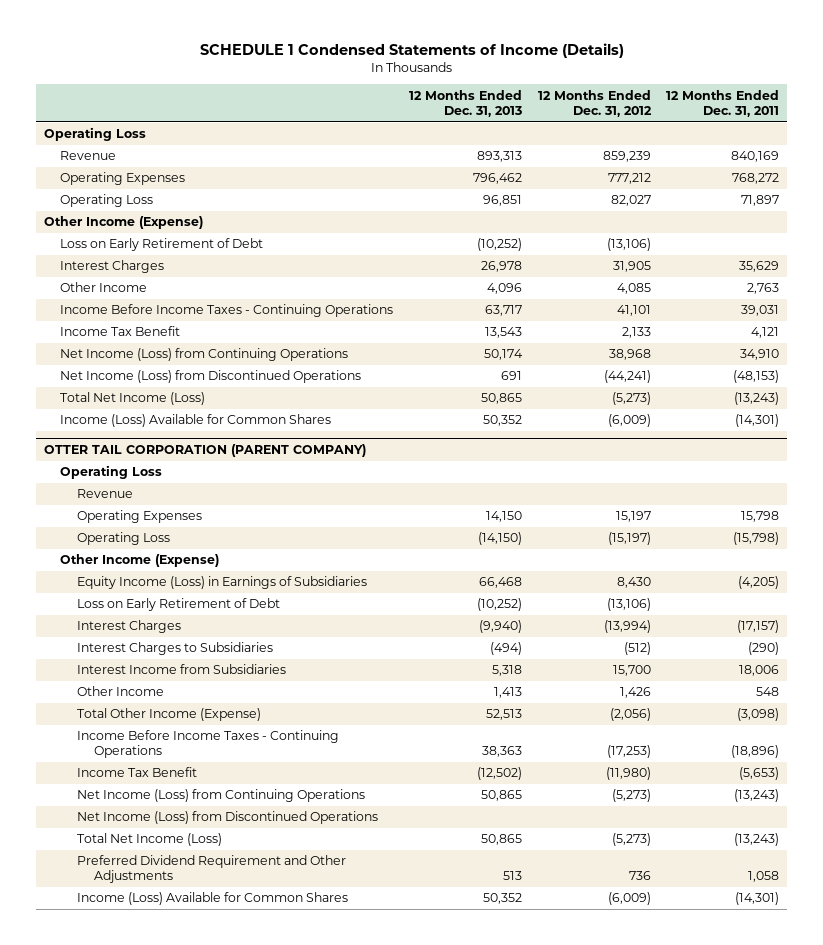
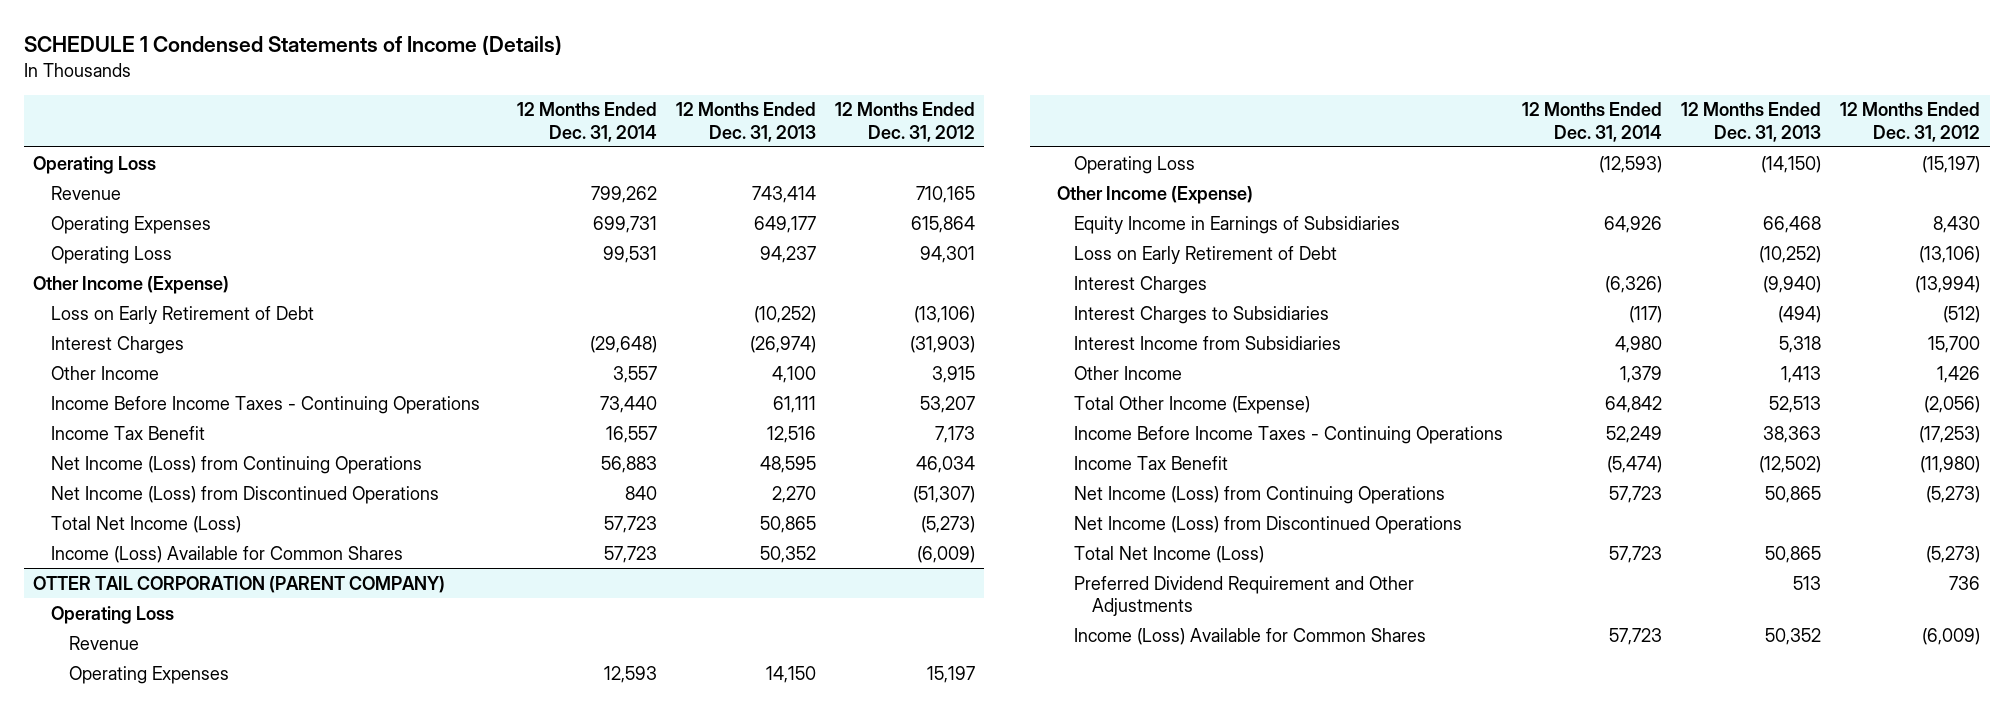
- | 12 Months Ended Dec. 31, 2013 | 12 Months Ended Dec. 31, 2012 | 12 Months Ended Dec. 31, 2011
+ | 12 Months Ended Dec. 31, 2014 | 12 Months Ended Dec. 31, 2013 | 12 Months Ended Dec. 31, 2012
- Revenue | 893,313 | 859,239 | 840,169
- Operating Expenses | 796,462 | 777,212 | 768,272
- Operating Loss | 96,851 | 82,027 | 71,897
+ Revenue | 799,262 | 743,414 | 710,165
+ Operating Expenses | 699,731 | 649,177 | 615,864
+ Operating Loss | 99,531 | 94,237 | 94,301
- Interest Charges | 26,978 | 31,905 | 35,629
- Other Income | 4,096 | 4,085 | 2,763
- Income Before Income Taxes - Continuing Operations | 63,717 | 41,101 | 39,031
- Income Tax Benefit | 13,543 | 2,133 | 4,121
- Net Income (Loss) from Continuing Operations | 50,174 | 38,968 | 34,910
- Net Income (Loss) from Discontinued Operations | 691 | (44,241) | (48,153)
+ Interest Charges | (29,648) | (26,974) | (31,903)
+ Other Income | 3,557 | 4,100 | 3,915
+ Income Before Income Taxes - Continuing Operations | 73,440 | 61,111 | 53,207
+ Income Tax Benefit | 16,557 | 12,516 | 7,173
+ Net Income (Loss) from Continuing Operations | 56,883 | 48,595 | 46,034
+ Net Income (Loss) from Discontinued Operations | 840 | 2,270 | (51,307)
@ OTTER TAIL CORPORATION (PARENT COMPANY)
- Equity Income (Loss) in Earnings of Subsidiaries | 66,468 | 8,430 | (4,205)
+ Equity Income in Earnings of Subsidiaries | 64,926 | 66,468 | 8,430

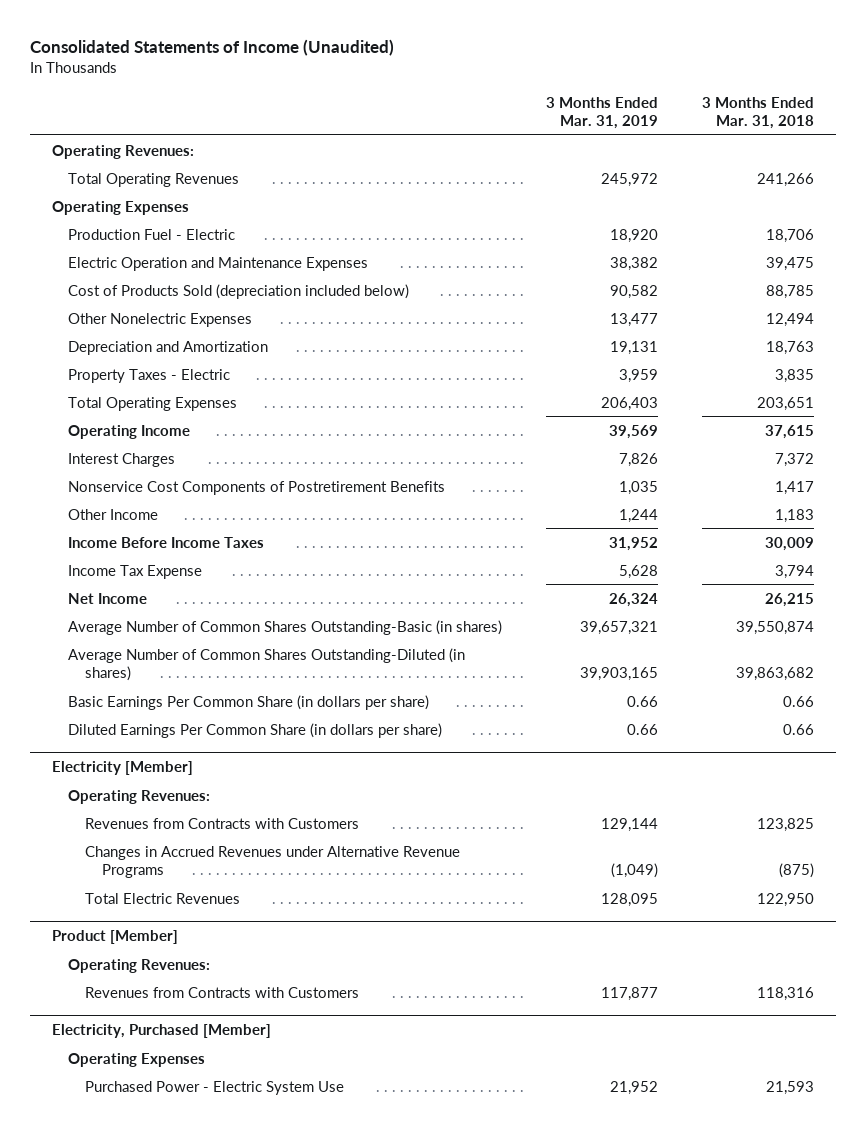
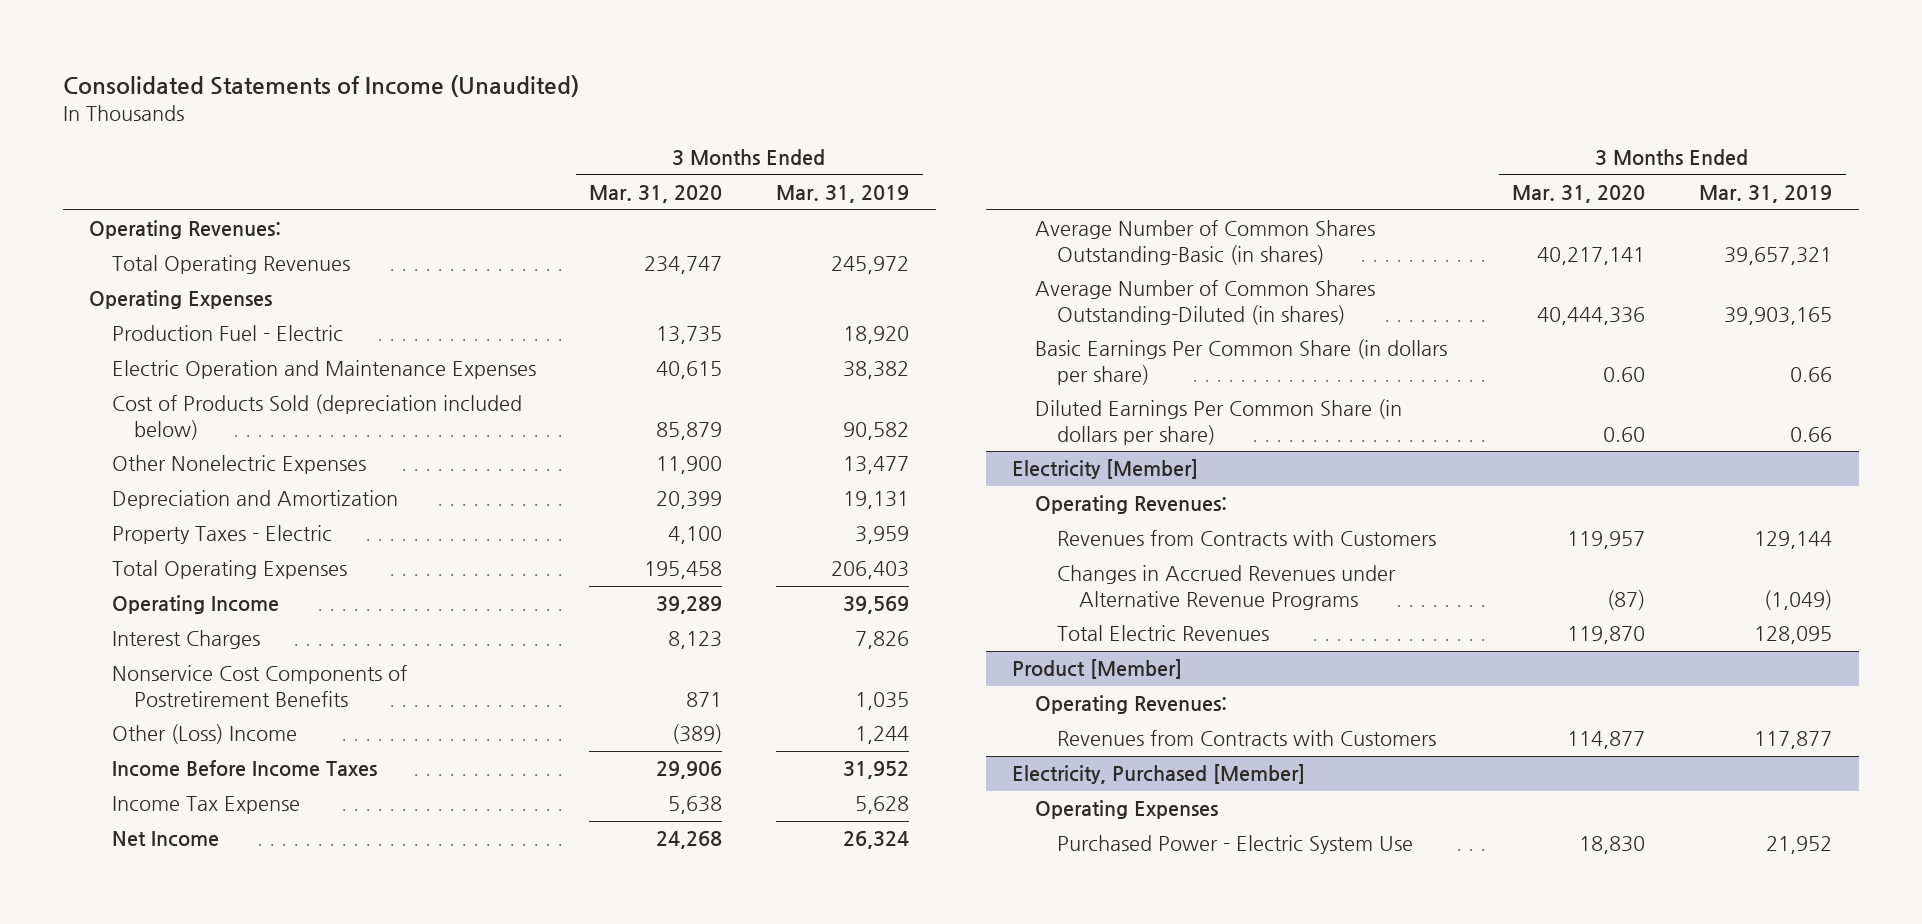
- | 3 Months Ended Mar. 31, 2019 | 3 Months Ended Mar. 31, 2018
+ | 3 Months Ended Mar. 31, 2020 | 3 Months Ended Mar. 31, 2019
- Other Income | 1,244 | 1,183
+ Other (Loss) Income | (389) | 1,244

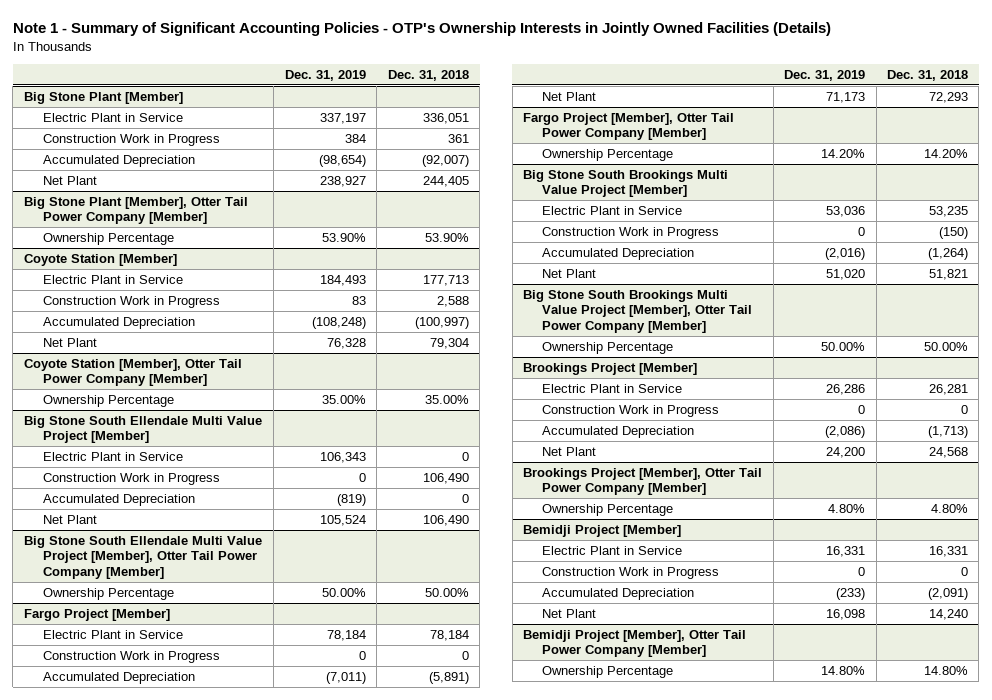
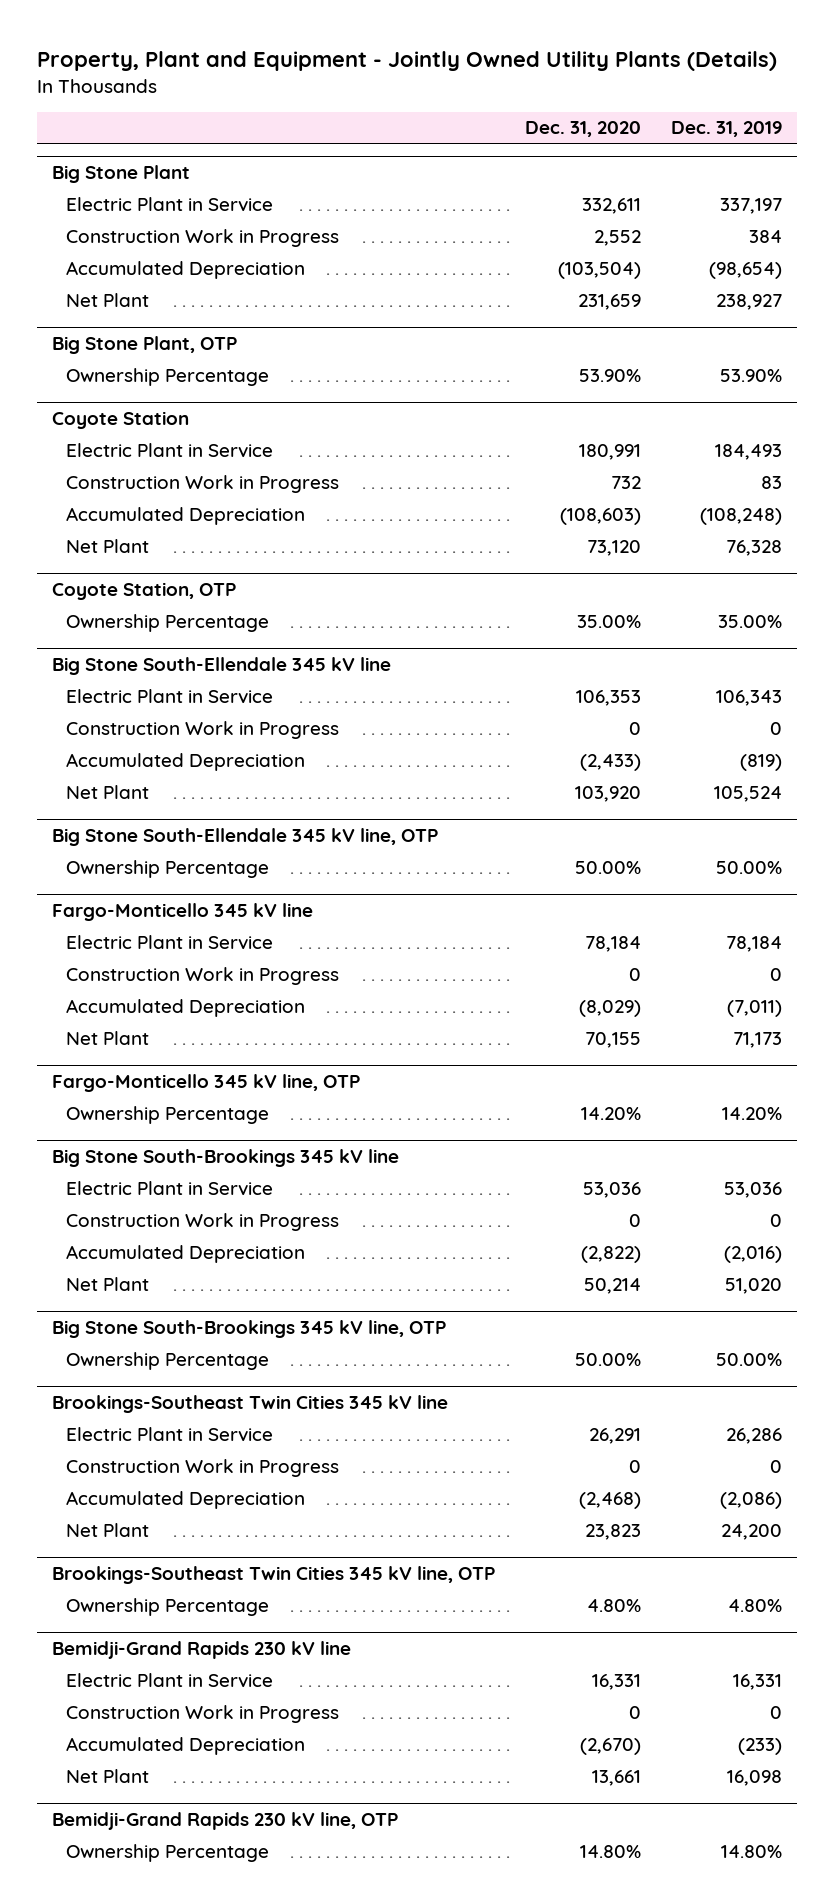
- Note 1 - Summary of Significant Accounting Policies - OTP's Ownership Interests in Jointly Owned Facilities (Details)
+ Property, Plant and Equipment - Jointly Owned Utility Plants (Details)
- | Dec. 31, 2019 | Dec. 31, 2018
+ | Dec. 31, 2020 | Dec. 31, 2019
- Big Stone Plant [Member]
+ Big Stone Plant
- Big Stone Plant [Member], Otter Tail Power Company [Member]
+ Big Stone Plant, OTP
- Coyote Station [Member]
+ Coyote Station
- Coyote Station [Member], Otter Tail Power Company [Member]
+ Coyote Station, OTP
- Big Stone South Ellendale Multi Value Project [Member]
+ Big Stone South-Ellendale 345 kV line
- Big Stone South Ellendale Multi Value Project [Member], Otter Tail Power Company [Member]
+ Big Stone South-Ellendale 345 kV line, OTP
- Fargo Project [Member]
+ Fargo-Monticello 345 kV line
- Fargo Project [Member], Otter Tail Power Company [Member]
+ Fargo-Monticello 345 kV line, OTP
- Big Stone South Brookings Multi Value Project [Member]
+ Big Stone South-Brookings 345 kV line
- Big Stone South Brookings Multi Value Project [Member], Otter Tail Power Company [Member]
+ Big Stone South-Brookings 345 kV line, OTP
- Brookings Project [Member]
+ Brookings-Southeast Twin Cities 345 kV line
- Brookings Project [Member], Otter Tail Power Company [Member]
+ Brookings-Southeast Twin Cities 345 kV line, OTP
- Bemidji Project [Member]
+ Bemidji-Grand Rapids 230 kV line
- Bemidji Project [Member], Otter Tail Power Company [Member]
+ Bemidji-Grand Rapids 230 kV line, OTP

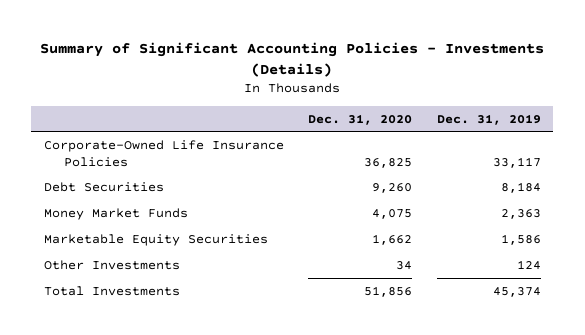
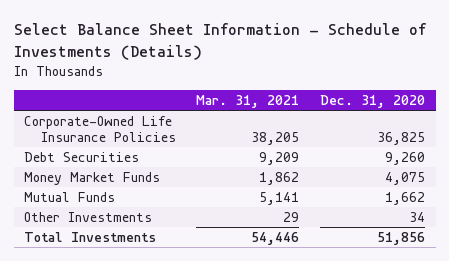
- Summary of Significant Accounting Policies - Investments (Details)
+ Select Balance Sheet Information - Schedule of Investments (Details)
- | Dec. 31, 2020 | Dec. 31, 2019
+ | Mar. 31, 2021 | Dec. 31, 2020
- Marketable Equity Securities | 1,662 | 1,586
+ Mutual Funds | 5,141 | 1,662

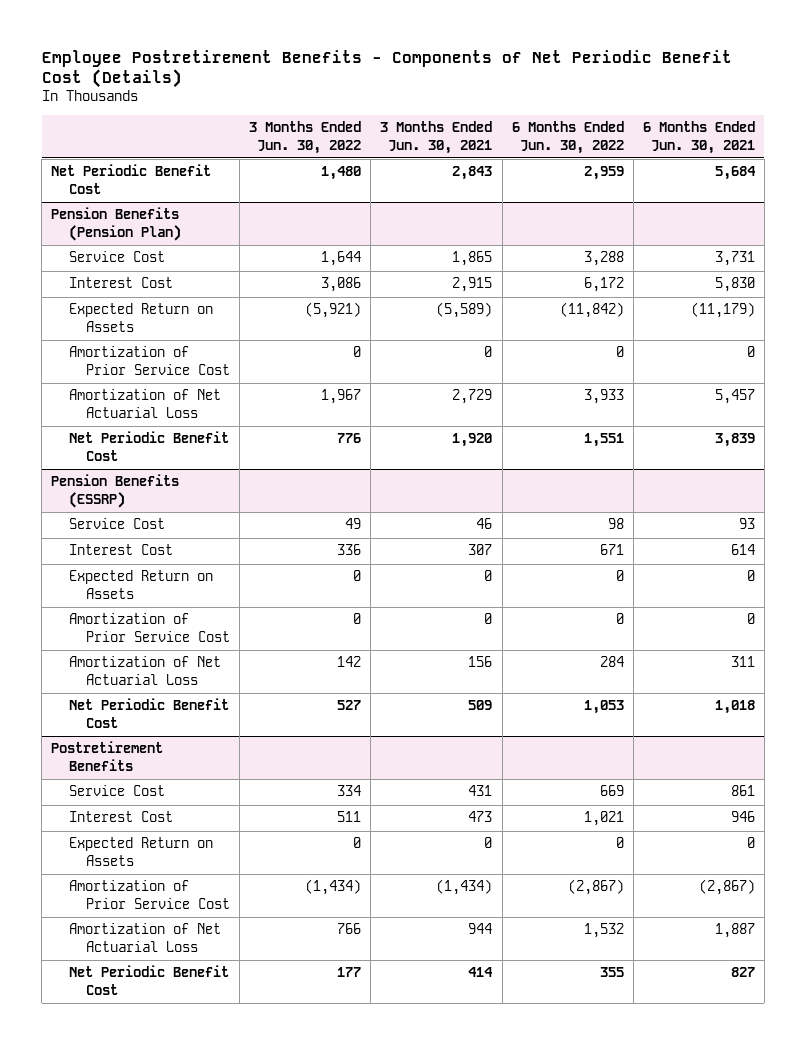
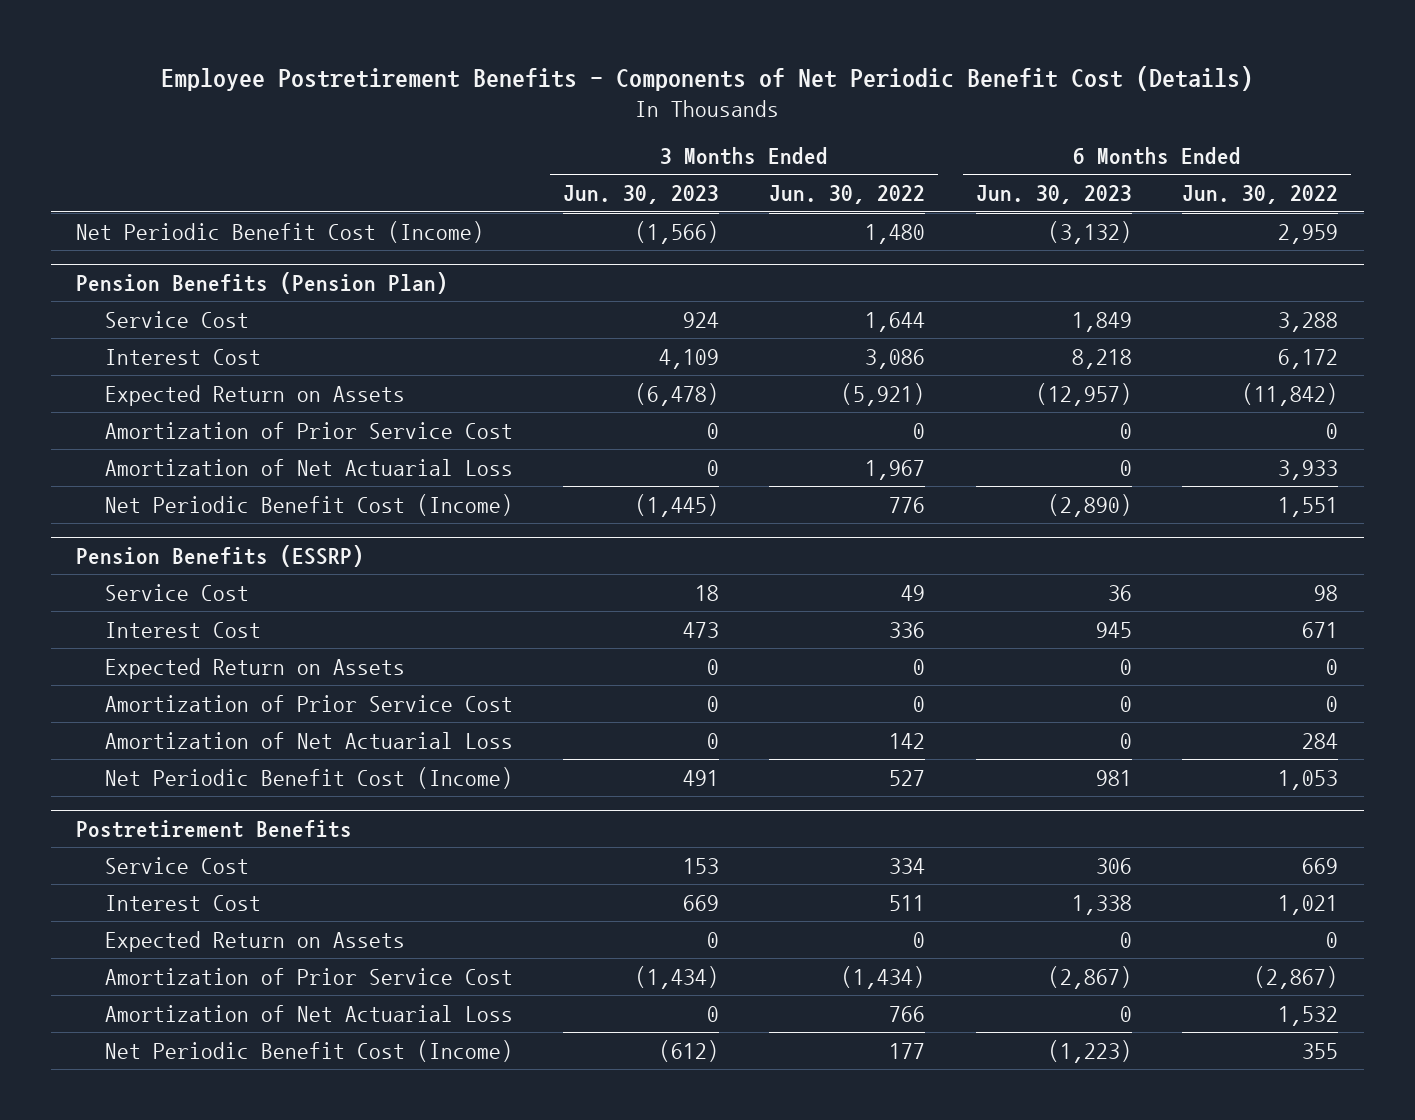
- | 3 Months Ended Jun. 30, 2022 | 3 Months Ended Jun. 30, 2021 | 6 Months Ended Jun. 30, 2022 | 6 Months Ended Jun. 30, 2021
+ | 3 Months Ended Jun. 30, 2023 | 3 Months Ended Jun. 30, 2022 | 6 Months Ended Jun. 30, 2023 | 6 Months Ended Jun. 30, 2022
- Net Periodic Benefit Cost | 1,480 | 2,843 | 2,959 | 5,684
+ Net Periodic Benefit Cost (Income) | (1,566) | 1,480 | (3,132) | 2,959
@ Pension Benefits (Pension Plan)
- Net Periodic Benefit Cost | 776 | 1,920 | 1,551 | 3,839
+ Net Periodic Benefit Cost (Income) | (1,445) | 776 | (2,890) | 1,551
@ Pension Benefits (ESSRP)
- Net Periodic Benefit Cost | 527 | 509 | 1,053 | 1,018
+ Net Periodic Benefit Cost (Income) | 491 | 527 | 981 | 1,053
@ Postretirement Benefits
- Net Periodic Benefit Cost | 177 | 414 | 355 | 827
+ Net Periodic Benefit Cost (Income) | (612) | 177 | (1,223) | 355

